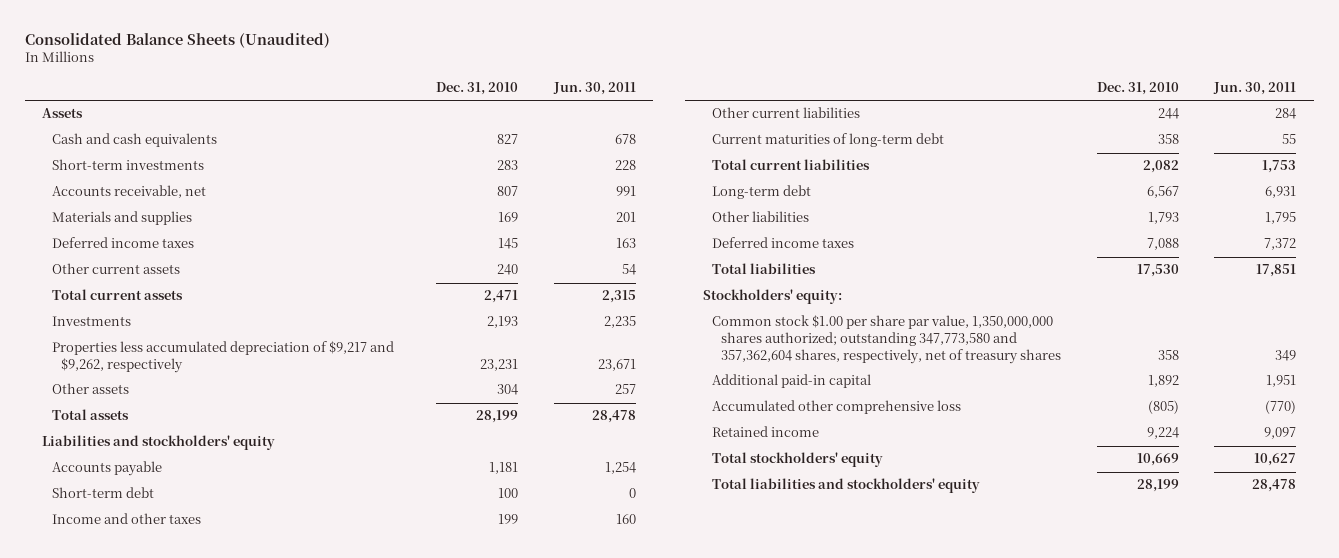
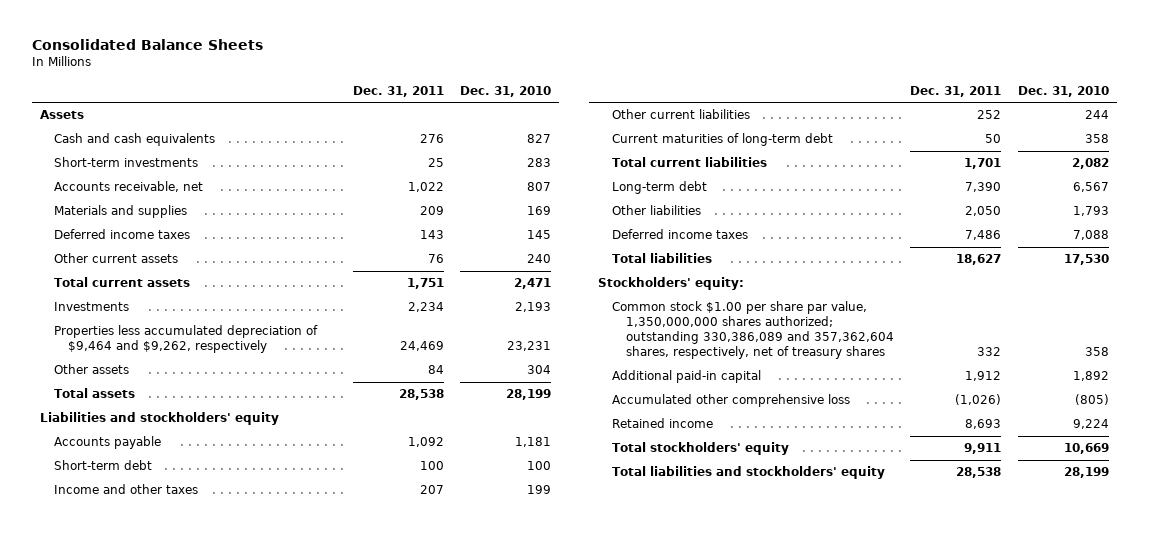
- Consolidated Balance Sheets (Unaudited)
+ Consolidated Balance Sheets
- | Dec. 31, 2010 | Jun. 30, 2011
+ | Dec. 31, 2011 | Dec. 31, 2010
- Properties less accumulated depreciation of $9,217 and $9,262, respectively | 23,231 | 23,671
+ Properties less accumulated depreciation of $9,464 and $9,262, respectively | 24,469 | 23,231
- Common stock $1.00 per share par value, 1,350,000,000 shares authorized; outstanding 347,773,580 and 357,362,604 shares, respectively, net of treasury shares | 358 | 349
+ Common stock $1.00 per share par value, 1,350,000,000 shares authorized; outstanding 330,386,089 and 357,362,604 shares, respectively, net of treasury shares | 332 | 358

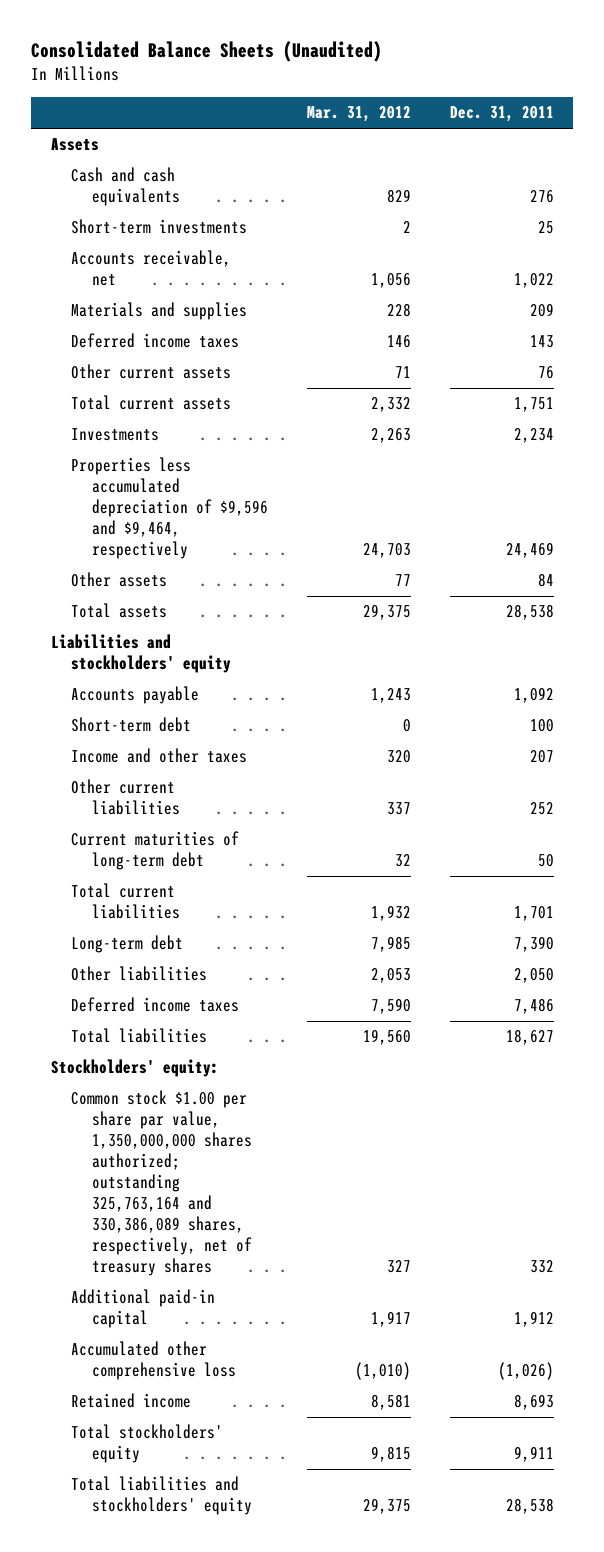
- Consolidated Balance Sheets
+ Consolidated Balance Sheets (Unaudited)
- | Dec. 31, 2011 | Dec. 31, 2010
+ | Mar. 31, 2012 | Dec. 31, 2011
- Properties less accumulated depreciation of $9,464 and $9,262, respectively | 24,469 | 23,231
+ Properties less accumulated depreciation of $9,596 and $9,464, respectively | 24,703 | 24,469
- Common stock $1.00 per share par value, 1,350,000,000 shares authorized; outstanding 330,386,089 and 357,362,604 shares, respectively, net of treasury shares | 332 | 358
+ Common stock $1.00 per share par value, 1,350,000,000 shares authorized; outstanding 325,763,164 and 330,386,089 shares, respectively, net of treasury shares | 327 | 332

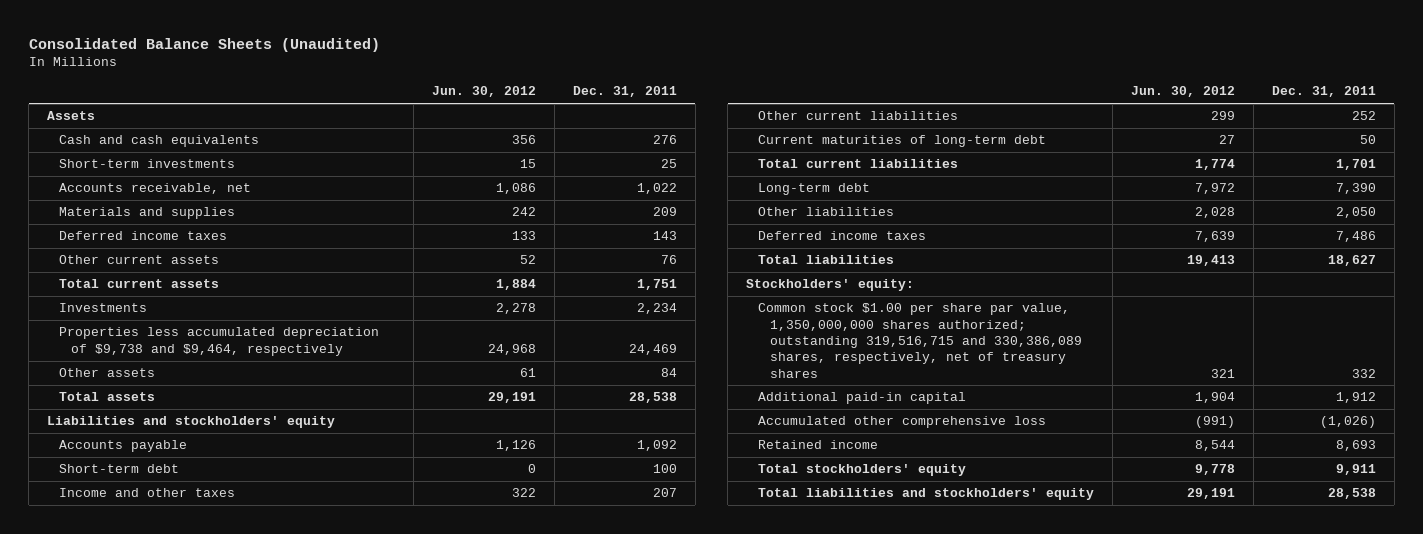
- | Mar. 31, 2012 | Dec. 31, 2011
+ | Jun. 30, 2012 | Dec. 31, 2011
- Properties less accumulated depreciation of $9,596 and $9,464, respectively | 24,703 | 24,469
+ Properties less accumulated depreciation of $9,738 and $9,464, respectively | 24,968 | 24,469
- Common stock $1.00 per share par value, 1,350,000,000 shares authorized; outstanding 325,763,164 and 330,386,089 shares, respectively, net of treasury shares | 327 | 332
+ Common stock $1.00 per share par value, 1,350,000,000 shares authorized; outstanding 319,516,715 and 330,386,089 shares, respectively, net of treasury shares | 321 | 332

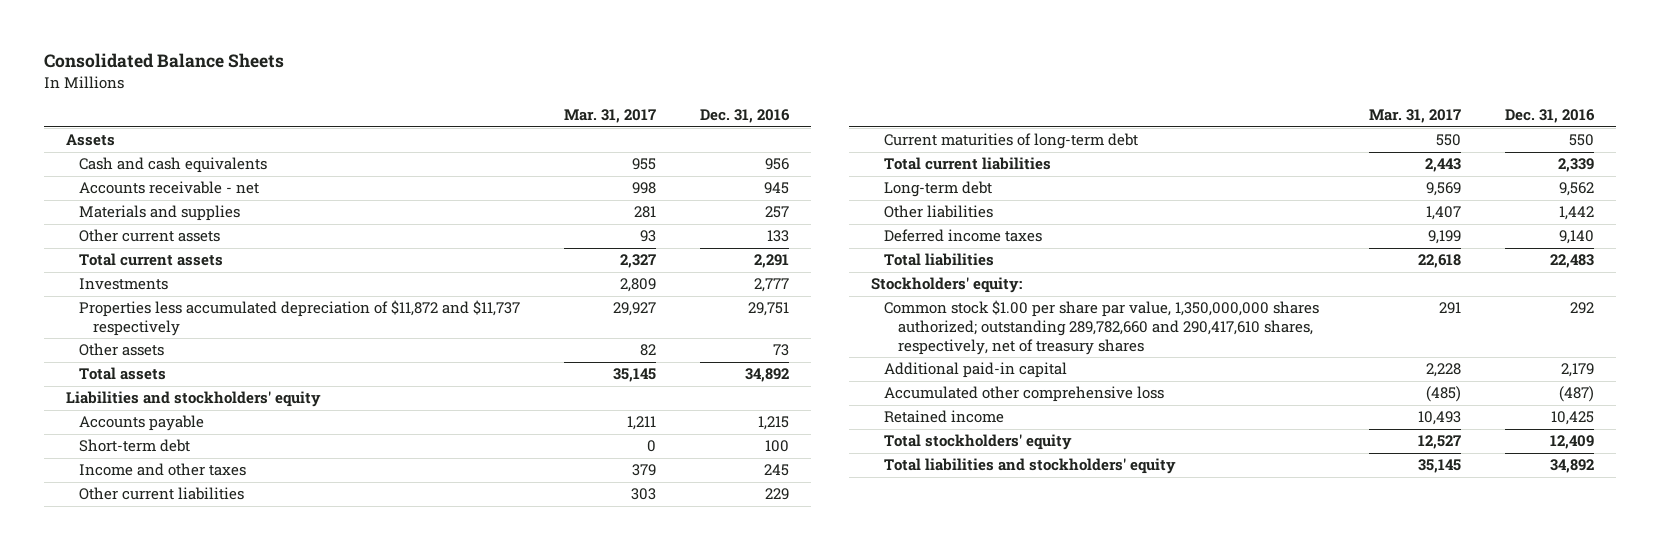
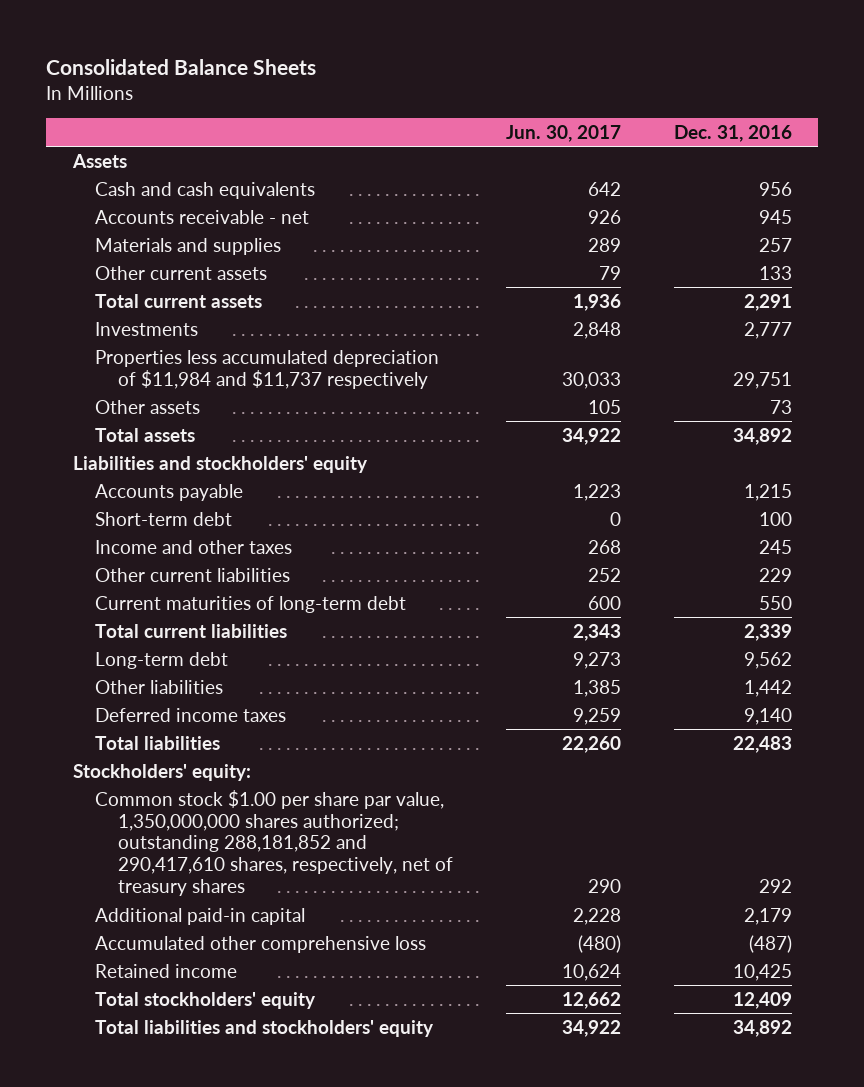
- | Mar. 31, 2017 | Dec. 31, 2016
+ | Jun. 30, 2017 | Dec. 31, 2016
- Properties less accumulated depreciation of $11,872 and $11,737 respectively | 29,927 | 29,751
+ Properties less accumulated depreciation of $11,984 and $11,737 respectively | 30,033 | 29,751
- Common stock $1.00 per share par value, 1,350,000,000 shares authorized; outstanding 289,782,660 and 290,417,610 shares, respectively, net of treasury shares | 291 | 292
+ Common stock $1.00 per share par value, 1,350,000,000 shares authorized; outstanding 288,181,852 and 290,417,610 shares, respectively, net of treasury shares | 290 | 292

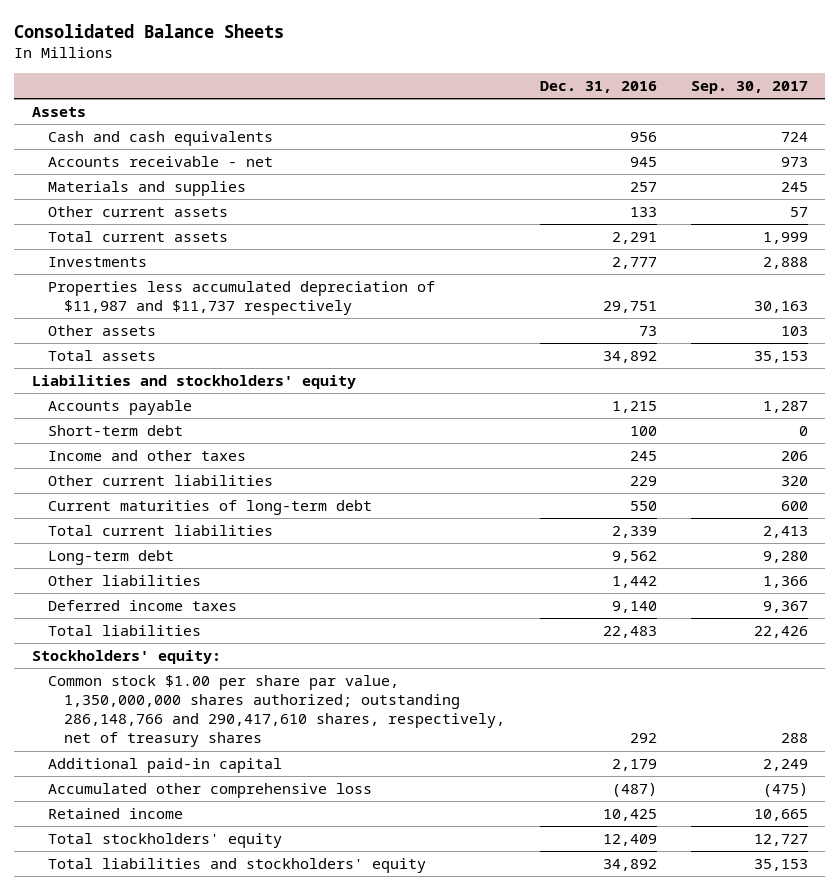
- | Jun. 30, 2017 | Dec. 31, 2016
+ | Dec. 31, 2016 | Sep. 30, 2017
- Properties less accumulated depreciation of $11,984 and $11,737 respectively | 30,033 | 29,751
+ Properties less accumulated depreciation of $11,987 and $11,737 respectively | 29,751 | 30,163
- Common stock $1.00 per share par value, 1,350,000,000 shares authorized; outstanding 288,181,852 and 290,417,610 shares, respectively, net of treasury shares | 290 | 292
+ Common stock $1.00 per share par value, 1,350,000,000 shares authorized; outstanding 286,148,766 and 290,417,610 shares, respectively, net of treasury shares | 292 | 288

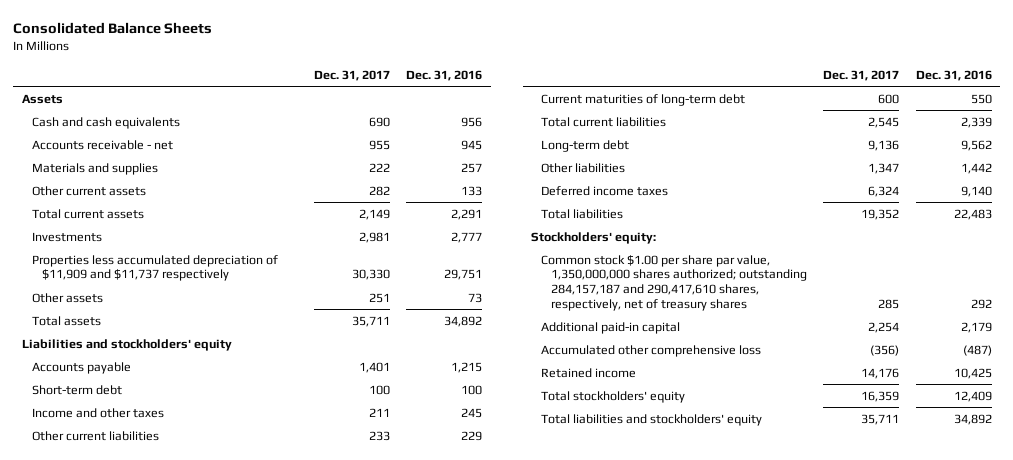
- | Dec. 31, 2016 | Sep. 30, 2017
+ | Dec. 31, 2017 | Dec. 31, 2016
- Properties less accumulated depreciation of $11,987 and $11,737 respectively | 29,751 | 30,163
+ Properties less accumulated depreciation of $11,909 and $11,737 respectively | 30,330 | 29,751
- Common stock $1.00 per share par value, 1,350,000,000 shares authorized; outstanding 286,148,766 and 290,417,610 shares, respectively, net of treasury shares | 292 | 288
+ Common stock $1.00 per share par value, 1,350,000,000 shares authorized; outstanding 284,157,187 and 290,417,610 shares, respectively, net of treasury shares | 285 | 292

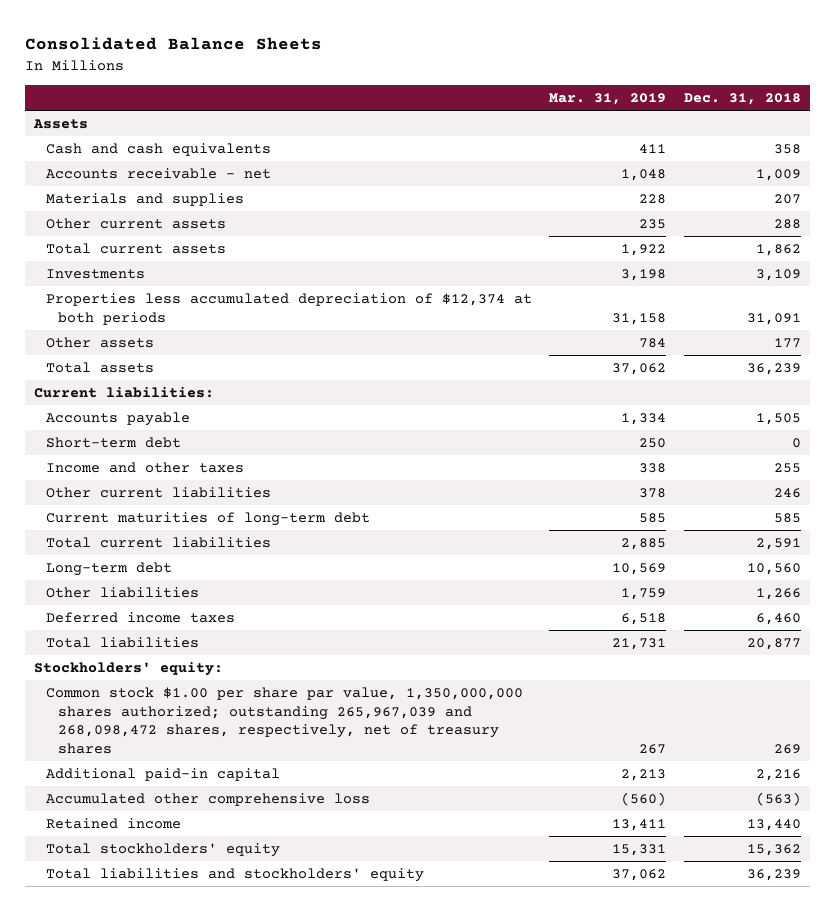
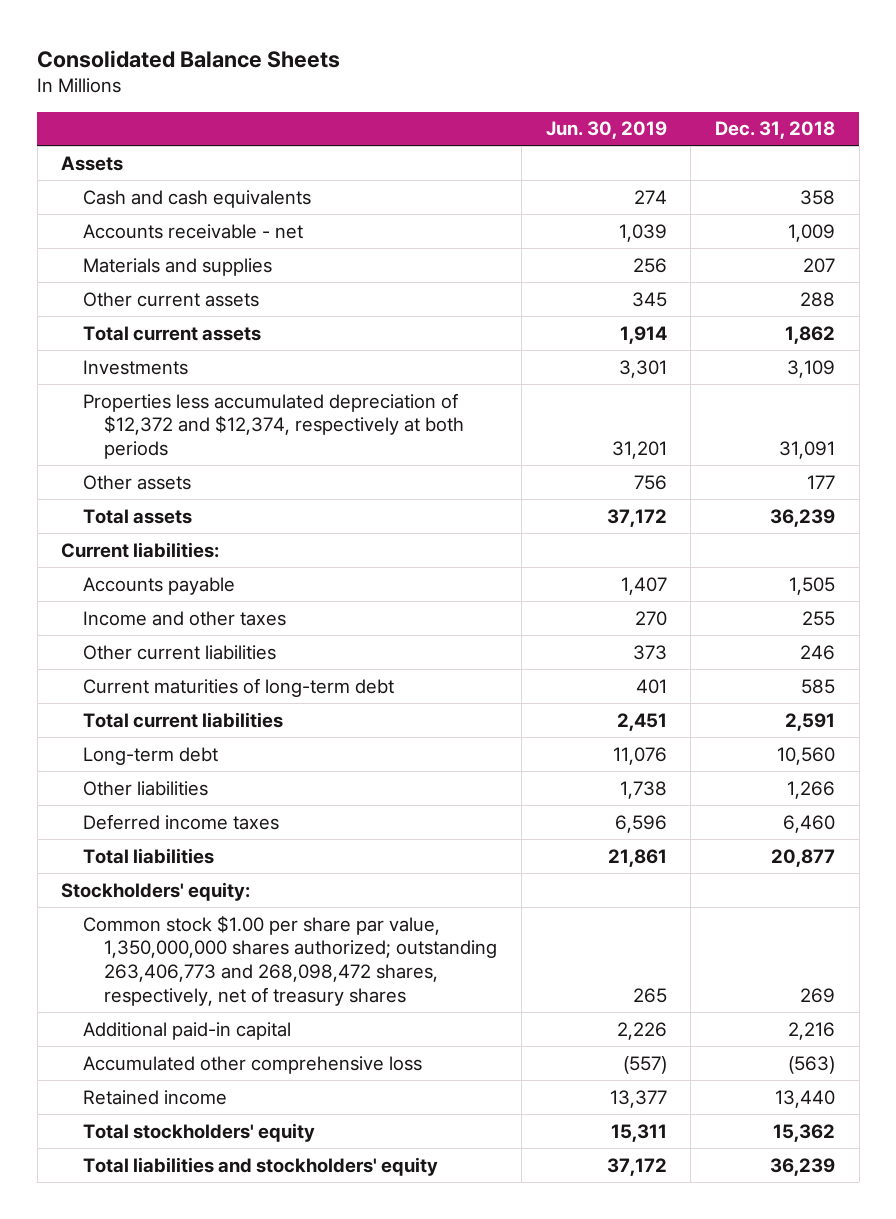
- | Mar. 31, 2019 | Dec. 31, 2018
+ | Jun. 30, 2019 | Dec. 31, 2018
- Properties less accumulated depreciation of $12,374 at both periods | 31,158 | 31,091
+ Properties less accumulated depreciation of $12,372 and $12,374, respectively at both periods | 31,201 | 31,091
- Short-term debt | 250 | 0
- Common stock $1.00 per share par value, 1,350,000,000 shares authorized; outstanding 265,967,039 and 268,098,472 shares, respectively, net of treasury shares | 267 | 269
+ Common stock $1.00 per share par value, 1,350,000,000 shares authorized; outstanding 263,406,773 and 268,098,472 shares, respectively, net of treasury shares | 265 | 269

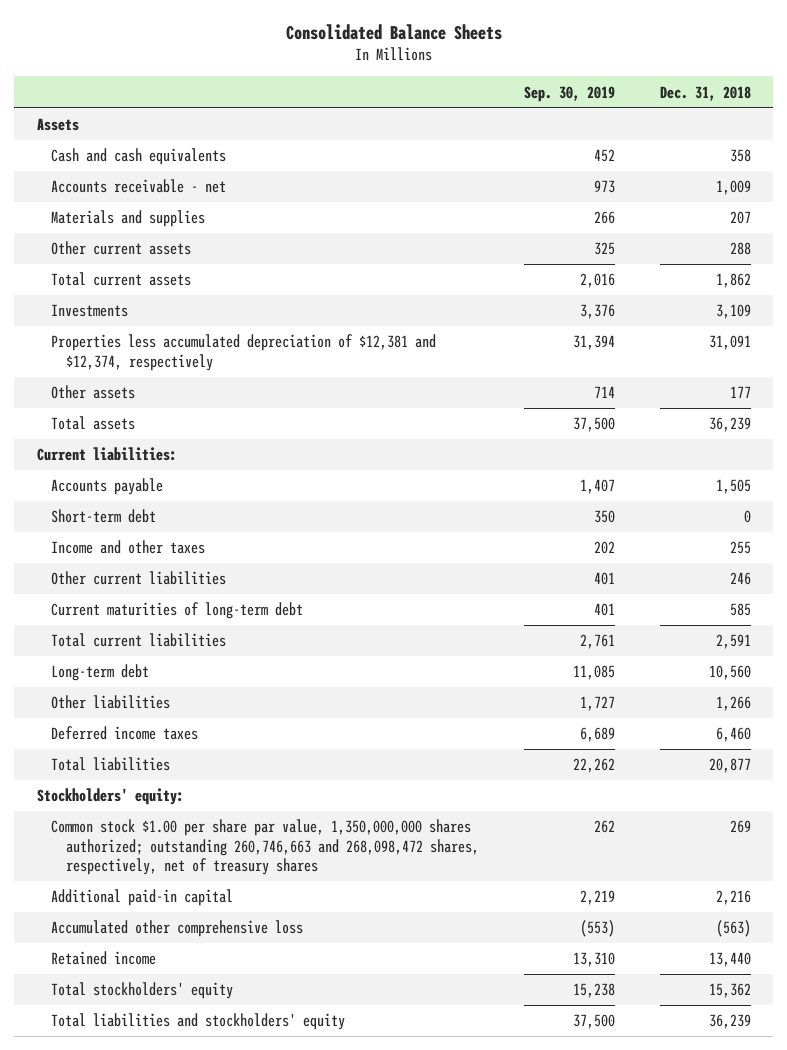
- | Jun. 30, 2019 | Dec. 31, 2018
+ | Sep. 30, 2019 | Dec. 31, 2018
- Properties less accumulated depreciation of $12,372 and $12,374, respectively at both periods | 31,201 | 31,091
+ Properties less accumulated depreciation of $12,381 and $12,374, respectively | 31,394 | 31,091
+ Short-term debt | 350 | 0
- Common stock $1.00 per share par value, 1,350,000,000 shares authorized; outstanding 263,406,773 and 268,098,472 shares, respectively, net of treasury shares | 265 | 269
+ Common stock $1.00 per share par value, 1,350,000,000 shares authorized; outstanding 260,746,663 and 268,098,472 shares, respectively, net of treasury shares | 262 | 269

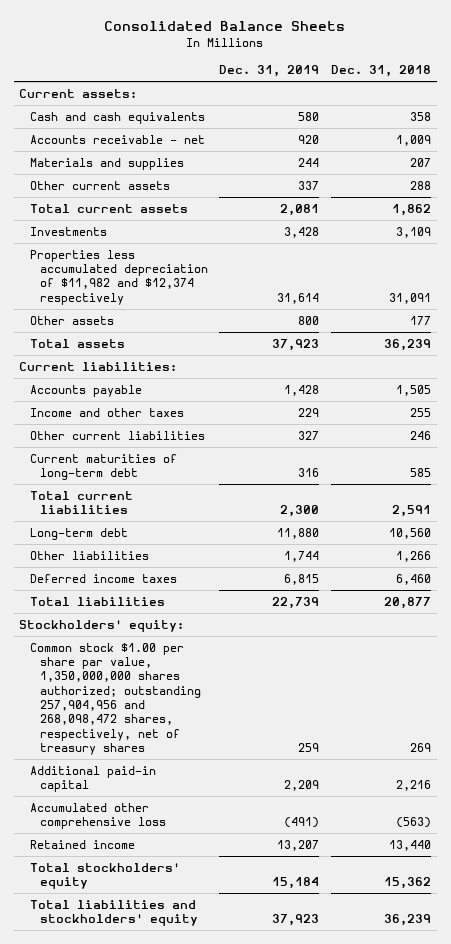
- | Sep. 30, 2019 | Dec. 31, 2018
+ | Dec. 31, 2019 | Dec. 31, 2018
- Assets
+ Current assets:
- Properties less accumulated depreciation of $12,381 and $12,374, respectively | 31,394 | 31,091
+ Properties less accumulated depreciation of $11,982 and $12,374 respectively | 31,614 | 31,091
- Short-term debt | 350 | 0
- Common stock $1.00 per share par value, 1,350,000,000 shares authorized; outstanding 260,746,663 and 268,098,472 shares, respectively, net of treasury shares | 262 | 269
+ Common stock $1.00 per share par value, 1,350,000,000 shares authorized; outstanding 257,904,956 and 268,098,472 shares, respectively, net of treasury shares | 259 | 269

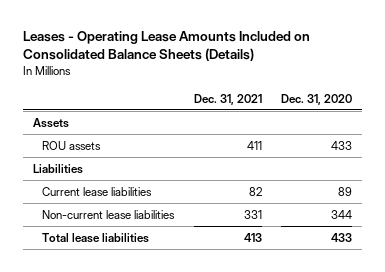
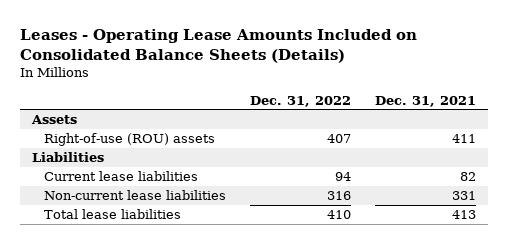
- | Dec. 31, 2021 | Dec. 31, 2020
+ | Dec. 31, 2022 | Dec. 31, 2021
- ROU assets | 411 | 433
+ Right-of-use (ROU) assets | 407 | 411

